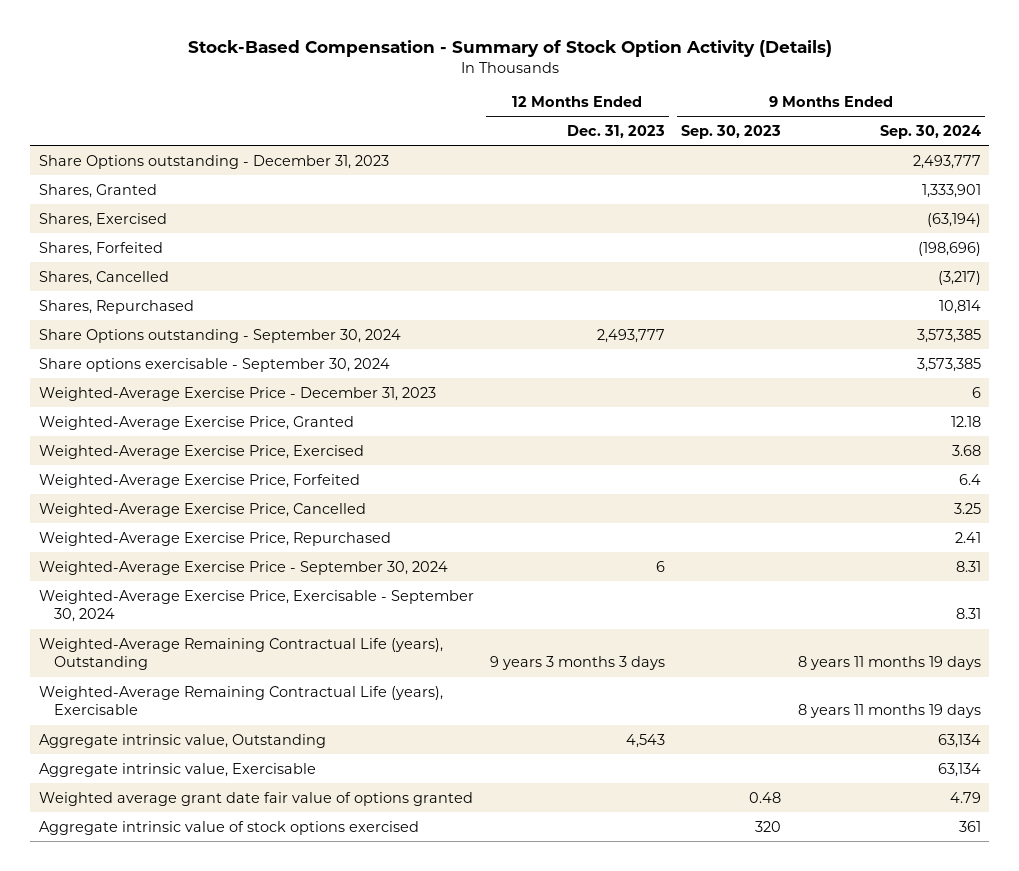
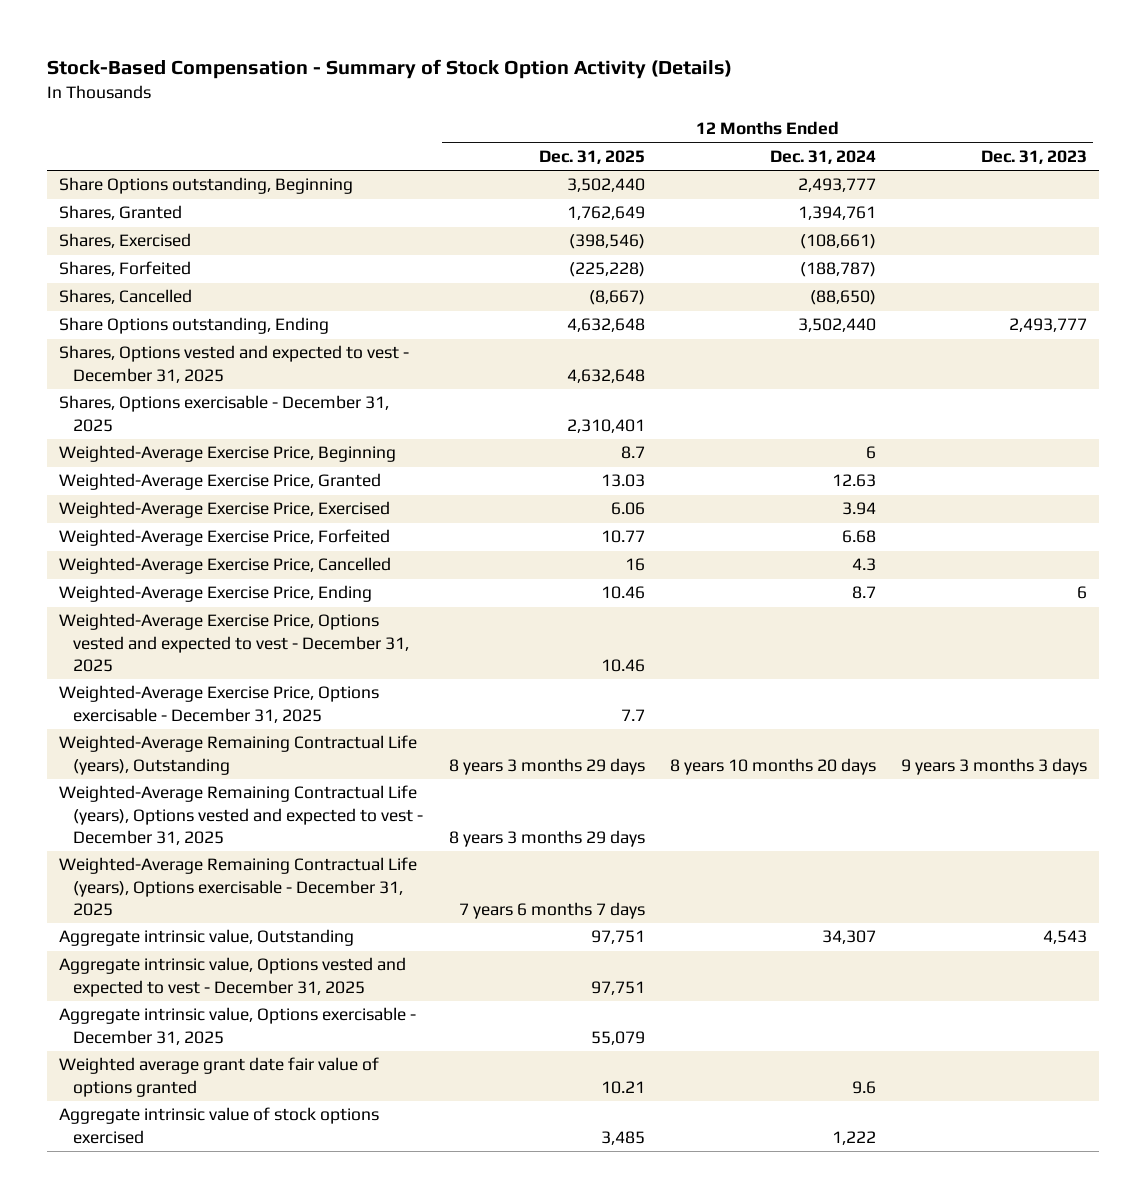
- | 12 Months Ended Dec. 31, 2023 | 9 Months Ended Sep. 30, 2023 | 9 Months Ended Sep. 30, 2024
+ | 12 Months Ended Dec. 31, 2025 | 12 Months Ended Dec. 31, 2024 | 12 Months Ended Dec. 31, 2023
- Share Options outstanding - December 31, 2023 | | | 2,493,777
+ Share Options outstanding, Beginning | 3,502,440 | 2,493,777 |
- Shares, Repurchased | | | 10,814
- Share Options outstanding - September 30, 2024 | 2,493,777 | | 3,573,385
- Share options exercisable - September 30, 2024 | | | 3,573,385
- Weighted-Average Exercise Price - December 31, 2023 | | | 6
+ Share Options outstanding, Ending | 4,632,648 | 3,502,440 | 2,493,777
+ Shares, Options vested and expected to vest - December 31, 2025 | 4,632,648 | |
+ Shares, Options exercisable - December 31, 2025 | 2,310,401 | |
+ Weighted-Average Exercise Price, Beginning | 8.7 | 6 |
- Weighted-Average Exercise Price, Repurchased | | | 2.41
- Weighted-Average Exercise Price - September 30, 2024 | 6 | | 8.31
- Weighted-Average Exercise Price, Exercisable - September 30, 2024 | | | 8.31
+ Weighted-Average Exercise Price, Ending | 10.46 | 8.7 | 6
+ Weighted-Average Exercise Price, Options vested and expected to vest - December 31, 2025 | 10.46 | |
+ Weighted-Average Exercise Price, Options exercisable - December 31, 2025 | 7.7 | |
- Weighted-Average Remaining Contractual Life (years), Exercisable | | | 8 years 11 months 19 days
+ Weighted-Average Remaining Contractual Life (years), Options vested and expected to vest - December 31, 2025 | 8 years 3 months 29 days | |
+ Weighted-Average Remaining Contractual Life (years), Options exercisable - December 31, 2025 | 7 years 6 months 7 days | |
- Aggregate intrinsic value, Exercisable | | | 63,134
+ Aggregate intrinsic value, Options vested and expected to vest - December 31, 2025 | 97,751 | |
+ Aggregate intrinsic value, Options exercisable - December 31, 2025 | 55,079 | |

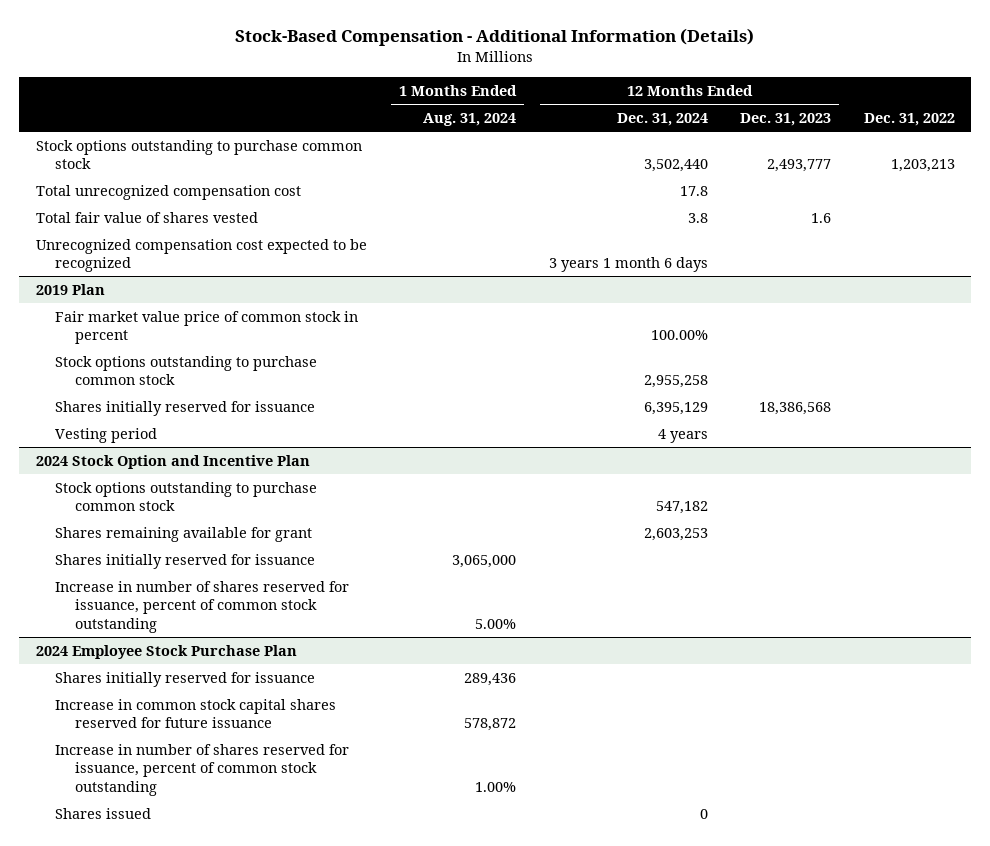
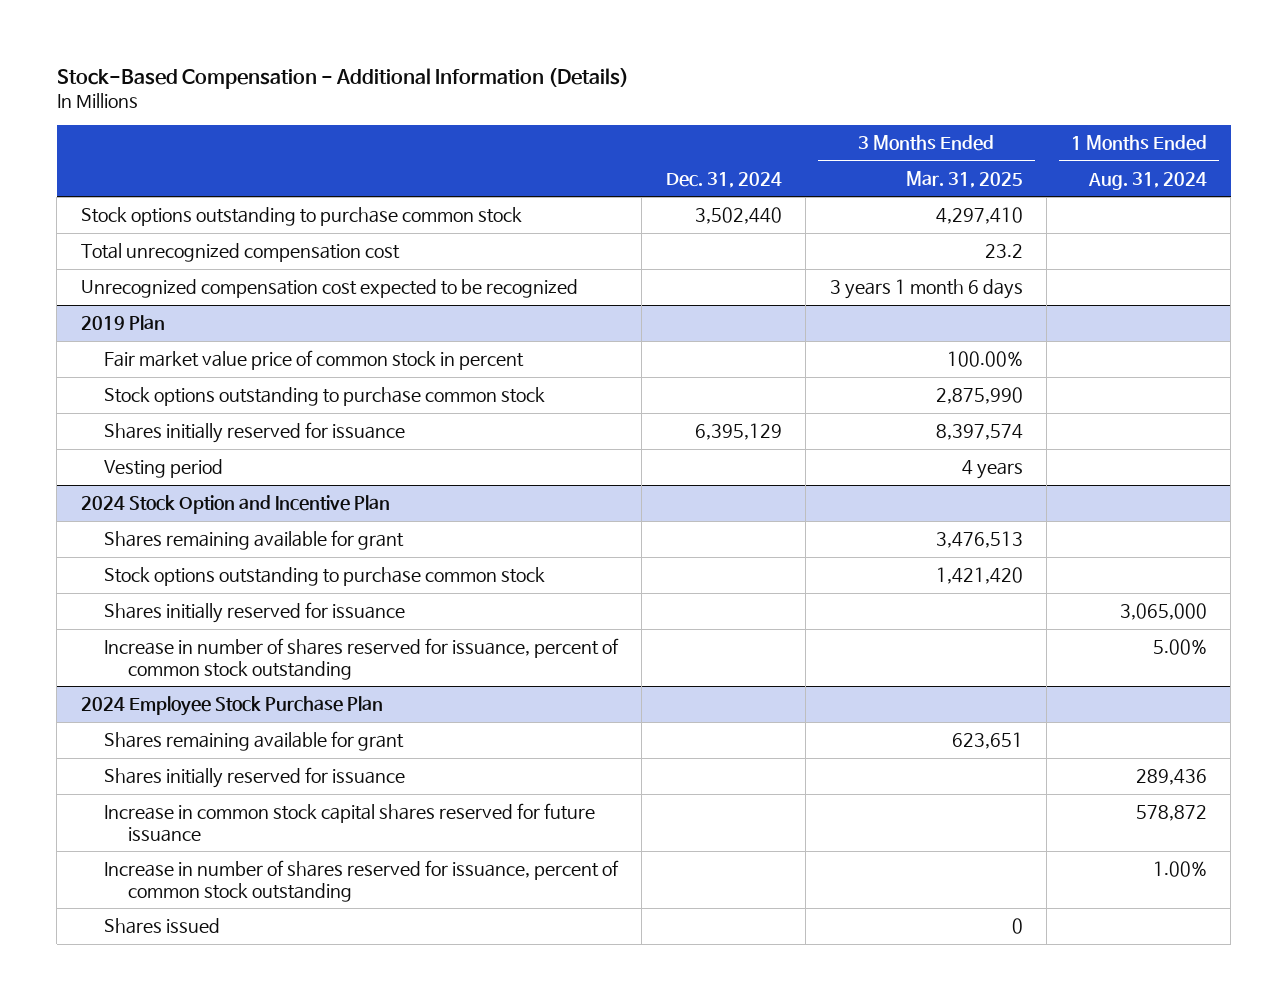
- | 1 Months Ended Aug. 31, 2024 | 12 Months Ended Dec. 31, 2024 | 12 Months Ended Dec. 31, 2023 | Dec. 31, 2022
+ | Dec. 31, 2024 | 3 Months Ended Mar. 31, 2025 | 1 Months Ended Aug. 31, 2024
- Total fair value of shares vested | | 3.8 | 1.6 |
@ 2024 Stock Option and Incentive Plan
moved down: Stock options outstanding to purchase common stock | | 1,421,420 |
@ 2024 Employee Stock Purchase Plan
+ Shares remaining available for grant | | 623,651 |

